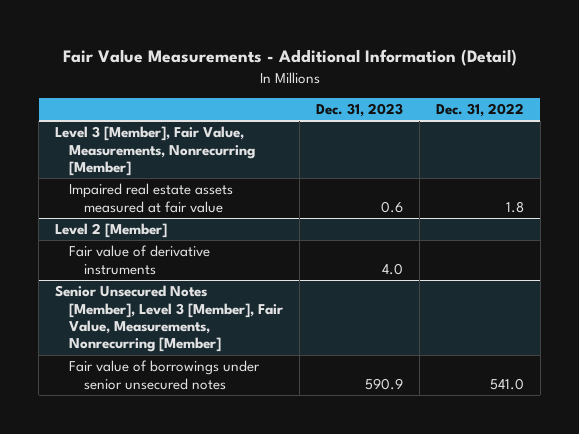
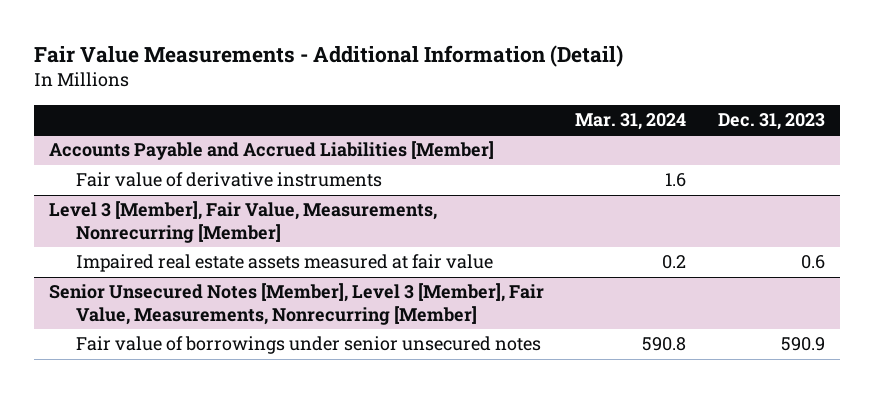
- | Dec. 31, 2023 | Dec. 31, 2022
+ | Mar. 31, 2024 | Dec. 31, 2023
+ Accounts Payable and Accrued Liabilities [Member]
+ Fair value of derivative instruments | 1.6 |
- Level 2 [Member]
- Fair value of derivative instruments | 4.0 |

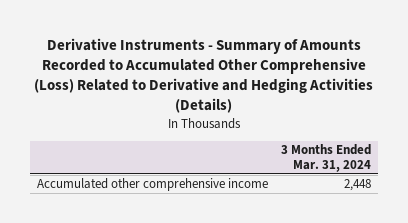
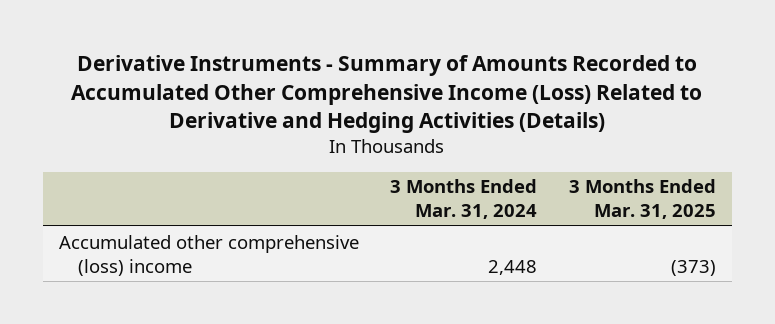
- Derivative Instruments - Summary of Amounts Recorded to Accumulated Other Comprehensive (Loss) Related to Derivative and Hedging Activities (Details)
+ Derivative Instruments - Summary of Amounts Recorded to Accumulated Other Comprehensive Income (Loss) Related to Derivative and Hedging Activities (Details)
- | 3 Months Ended Mar. 31, 2024
+ | 3 Months Ended Mar. 31, 2024 | 3 Months Ended Mar. 31, 2025
- Accumulated other comprehensive income | 2,448
+ Accumulated other comprehensive (loss) income | 2,448 | (373)

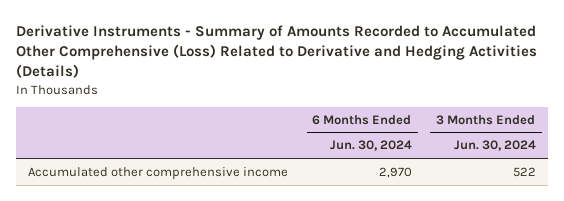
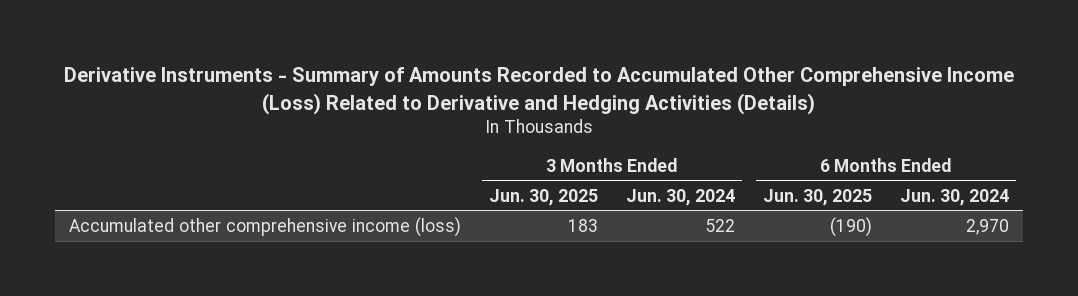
- Derivative Instruments - Summary of Amounts Recorded to Accumulated Other Comprehensive (Loss) Related to Derivative and Hedging Activities (Details)
+ Derivative Instruments - Summary of Amounts Recorded to Accumulated Other Comprehensive Income (Loss) Related to Derivative and Hedging Activities (Details)
- | 6 Months Ended Jun. 30, 2024 | 3 Months Ended Jun. 30, 2024
+ | 3 Months Ended Jun. 30, 2025 | 3 Months Ended Jun. 30, 2024 | 6 Months Ended Jun. 30, 2025 | 6 Months Ended Jun. 30, 2024
- Accumulated other comprehensive income | 2,970 | 522
+ Accumulated other comprehensive income (loss) | 183 | 522 | (190) | 2,970

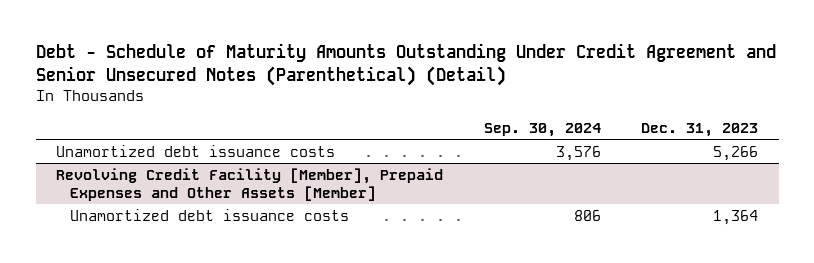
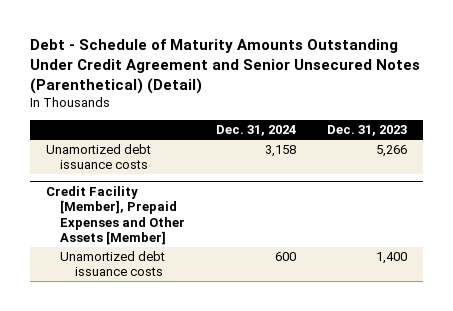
- | Sep. 30, 2024 | Dec. 31, 2023
+ | Dec. 31, 2024 | Dec. 31, 2023
- Revolving Credit Facility [Member], Prepaid Expenses and Other Assets [Member]
- Unamortized debt issuance costs | 806 | 1,364
+ Credit Facility [Member], Prepaid Expenses and Other Assets [Member]
+ Unamortized debt issuance costs | 600 | 1,400

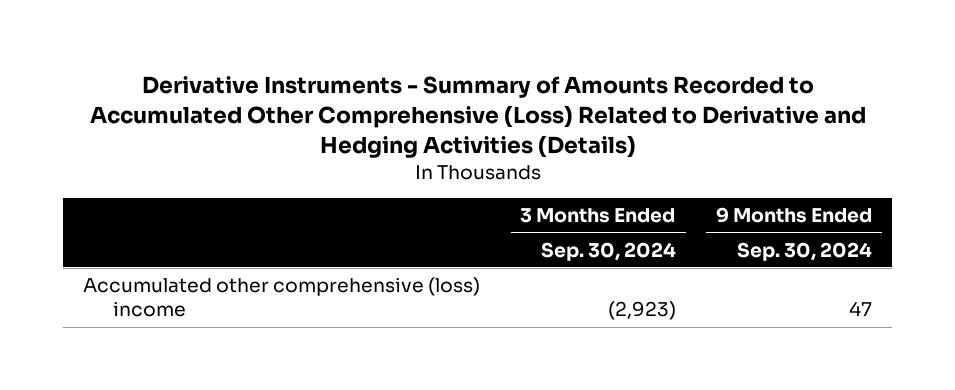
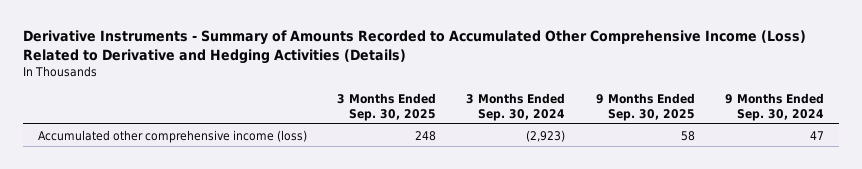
- Derivative Instruments - Summary of Amounts Recorded to Accumulated Other Comprehensive (Loss) Related to Derivative and Hedging Activities (Details)
+ Derivative Instruments - Summary of Amounts Recorded to Accumulated Other Comprehensive Income (Loss) Related to Derivative and Hedging Activities (Details)
- | 3 Months Ended Sep. 30, 2024 | 9 Months Ended Sep. 30, 2024
+ | 3 Months Ended Sep. 30, 2025 | 3 Months Ended Sep. 30, 2024 | 9 Months Ended Sep. 30, 2025 | 9 Months Ended Sep. 30, 2024
- Accumulated other comprehensive (loss) income | (2,923) | 47
+ Accumulated other comprehensive income (loss) | 248 | (2,923) | 58 | 47

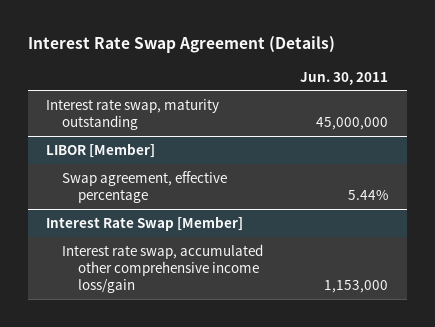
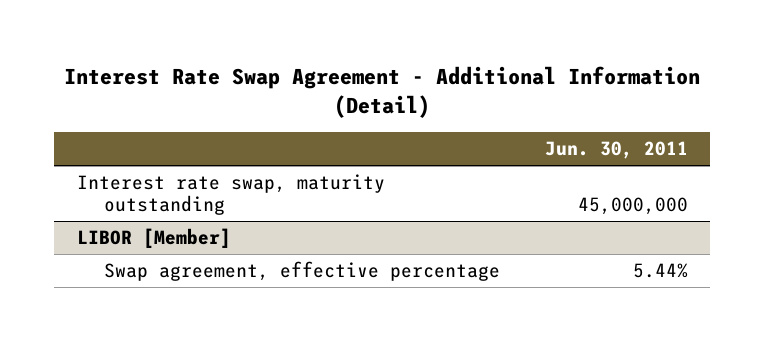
- Interest Rate Swap Agreement (Details)
+ Interest Rate Swap Agreement - Additional Information (Detail)
- Interest Rate Swap [Member]
- Interest rate swap, accumulated other comprehensive income loss/gain | 1,153,000

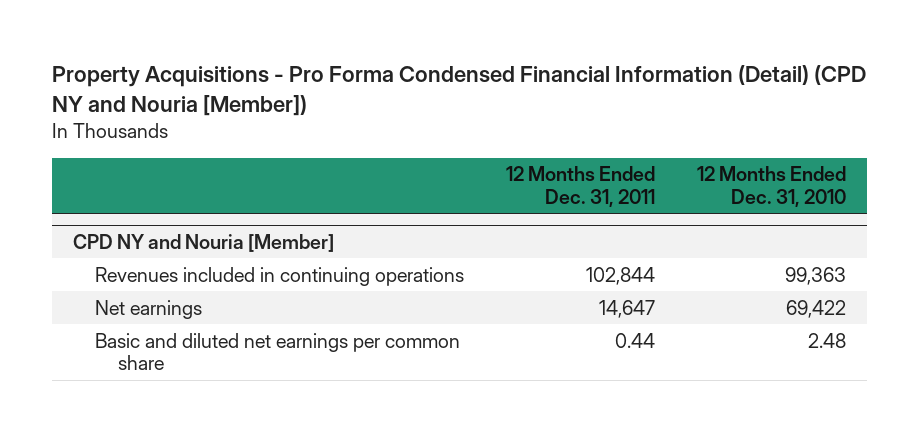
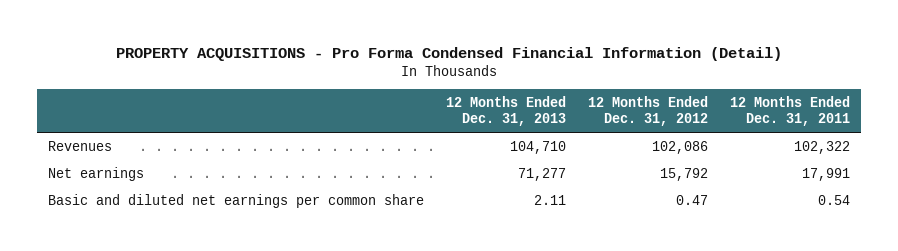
- Property Acquisitions - Pro Forma Condensed Financial Information (Detail) (CPD NY and Nouria [Member])
+ PROPERTY ACQUISITIONS - Pro Forma Condensed Financial Information (Detail)
- | 12 Months Ended Dec. 31, 2011 | 12 Months Ended Dec. 31, 2010
+ | 12 Months Ended Dec. 31, 2013 | 12 Months Ended Dec. 31, 2012 | 12 Months Ended Dec. 31, 2011
- CPD NY and Nouria [Member]
- Revenues included in continuing operations | 102,844 | 99,363
- Net earnings | 14,647 | 69,422
- Basic and diluted net earnings per common share | 0.44 | 2.48
+ Revenues | 104,710 | 102,086 | 102,322
+ Net earnings | 71,277 | 15,792 | 17,991
+ Basic and diluted net earnings per common share | 2.11 | 0.47 | 0.54

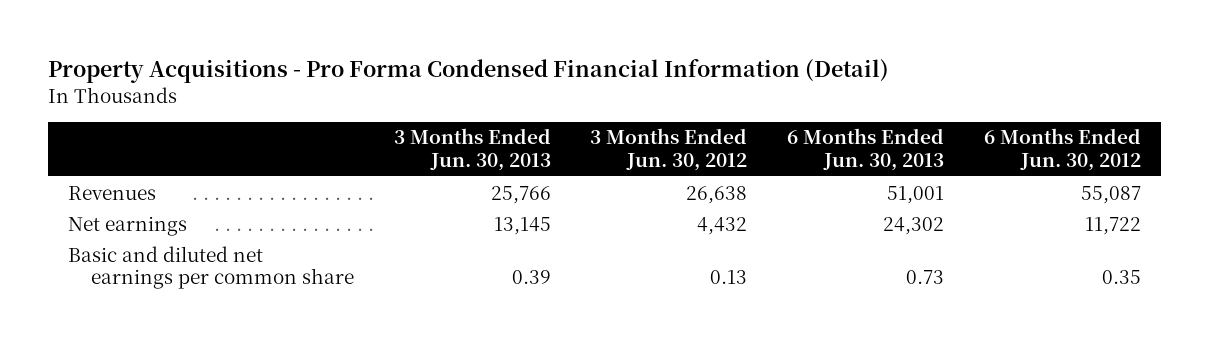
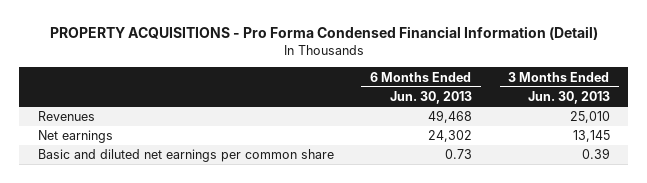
- Property Acquisitions - Pro Forma Condensed Financial Information (Detail)
+ PROPERTY ACQUISITIONS - Pro Forma Condensed Financial Information (Detail)
- | 3 Months Ended Jun. 30, 2013 | 3 Months Ended Jun. 30, 2012 | 6 Months Ended Jun. 30, 2013 | 6 Months Ended Jun. 30, 2012
+ | 6 Months Ended Jun. 30, 2013 | 3 Months Ended Jun. 30, 2013
- Revenues | 25,766 | 26,638 | 51,001 | 55,087
+ Revenues | 49,468 | 25,010

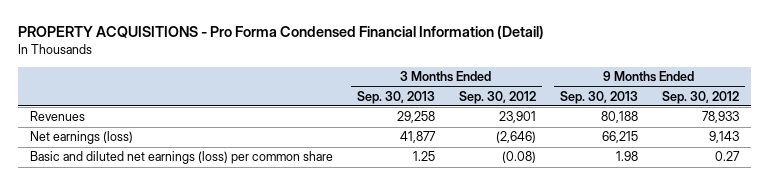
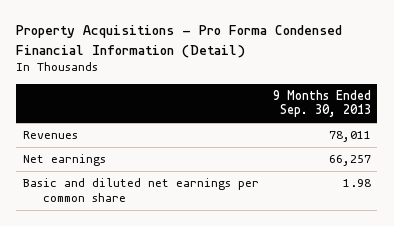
- PROPERTY ACQUISITIONS - Pro Forma Condensed Financial Information (Detail)
+ Property Acquisitions - Pro Forma Condensed Financial Information (Detail)
- | 3 Months Ended Sep. 30, 2013 | 3 Months Ended Sep. 30, 2012 | 9 Months Ended Sep. 30, 2013 | 9 Months Ended Sep. 30, 2012
+ | 9 Months Ended Sep. 30, 2013
- Revenues | 29,258 | 23,901 | 80,188 | 78,933
- Net earnings (loss) | 41,877 | (2,646) | 66,215 | 9,143
- Basic and diluted net earnings (loss) per common share | 1.25 | (0.08) | 1.98 | 0.27
+ Revenues | 78,011
+ Net earnings | 66,257
+ Basic and diluted net earnings per common share | 1.98

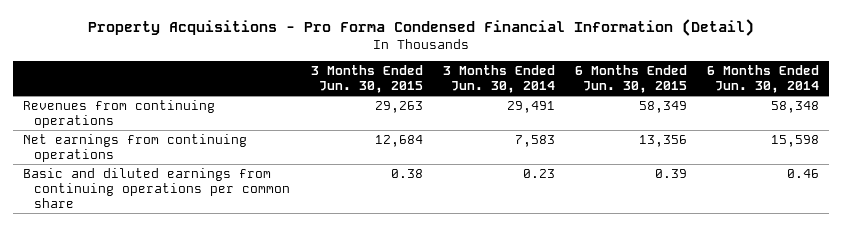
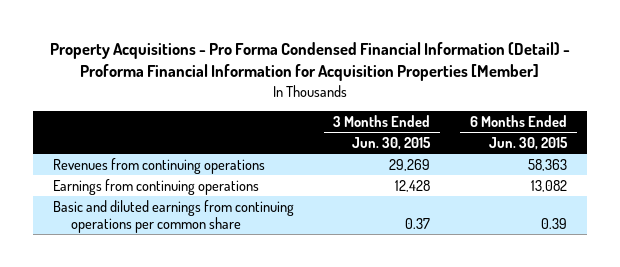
- Property Acquisitions - Pro Forma Condensed Financial Information (Detail)
+ Property Acquisitions - Pro Forma Condensed Financial Information (Detail) - Proforma Financial Information for Acquisition Properties [Member]
- | 3 Months Ended Jun. 30, 2015 | 3 Months Ended Jun. 30, 2014 | 6 Months Ended Jun. 30, 2015 | 6 Months Ended Jun. 30, 2014
+ | 3 Months Ended Jun. 30, 2015 | 6 Months Ended Jun. 30, 2015
- Revenues from continuing operations | 29,263 | 29,491 | 58,349 | 58,348
- Net earnings from continuing operations | 12,684 | 7,583 | 13,356 | 15,598
- Basic and diluted earnings from continuing operations per common share | 0.38 | 0.23 | 0.39 | 0.46
+ Revenues from continuing operations | 29,269 | 58,363
+ Earnings from continuing operations | 12,428 | 13,082
+ Basic and diluted earnings from continuing operations per common share | 0.37 | 0.39

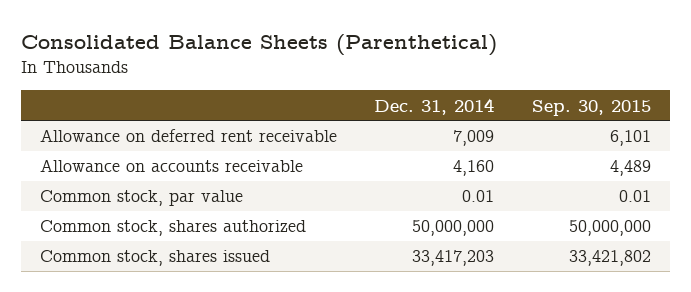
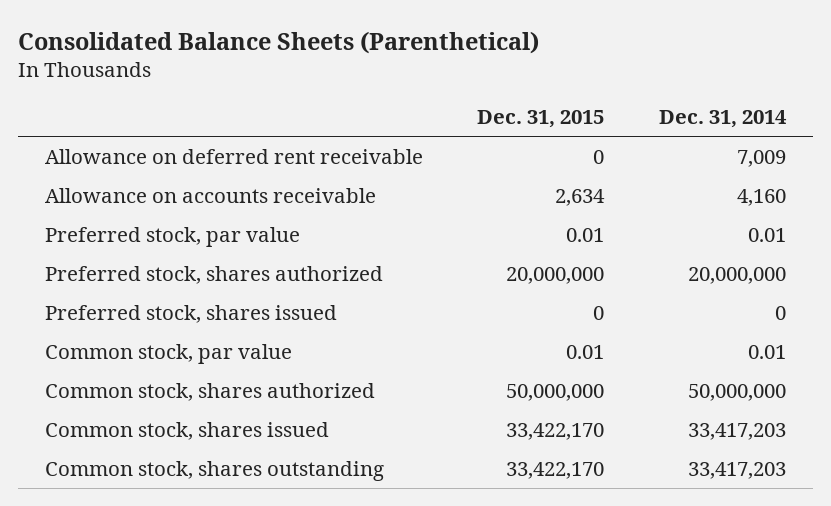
- | Dec. 31, 2014 | Sep. 30, 2015
+ | Dec. 31, 2015 | Dec. 31, 2014
+ Preferred stock, par value | 0.01 | 0.01
+ Preferred stock, shares authorized | 20,000,000 | 20,000,000
+ Preferred stock, shares issued | 0 | 0
+ Common stock, shares outstanding | 33,422,170 | 33,417,203

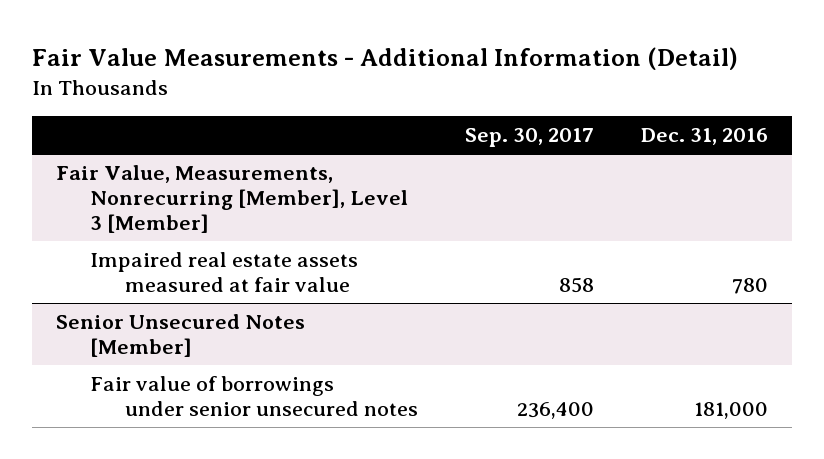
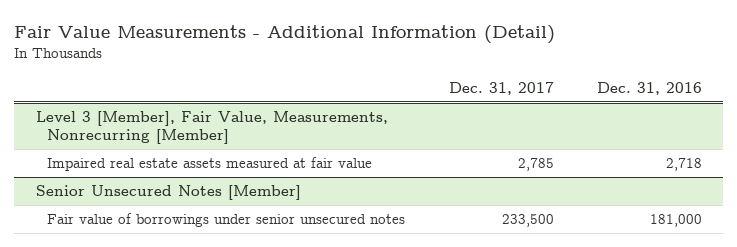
- | Sep. 30, 2017 | Dec. 31, 2016
+ | Dec. 31, 2017 | Dec. 31, 2016
- Fair Value, Measurements, Nonrecurring [Member], Level 3 [Member]
- Impaired real estate assets measured at fair value | 858 | 780
+ Level 3 [Member], Fair Value, Measurements, Nonrecurring [Member]
+ Impaired real estate assets measured at fair value | 2,785 | 2,718

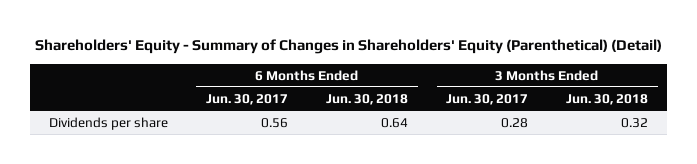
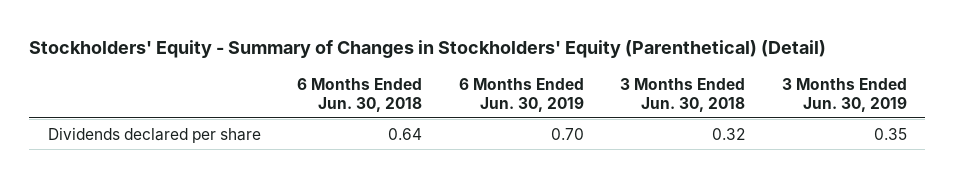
- Shareholders' Equity - Summary of Changes in Shareholders' Equity (Parenthetical) (Detail)
+ Stockholders' Equity - Summary of Changes in Stockholders' Equity (Parenthetical) (Detail)
- | 6 Months Ended Jun. 30, 2017 | 6 Months Ended Jun. 30, 2018 | 3 Months Ended Jun. 30, 2017 | 3 Months Ended Jun. 30, 2018
+ | 6 Months Ended Jun. 30, 2018 | 6 Months Ended Jun. 30, 2019 | 3 Months Ended Jun. 30, 2018 | 3 Months Ended Jun. 30, 2019
- Dividends per share | 0.56 | 0.64 | 0.28 | 0.32
+ Dividends declared per share | 0.64 | 0.70 | 0.32 | 0.35

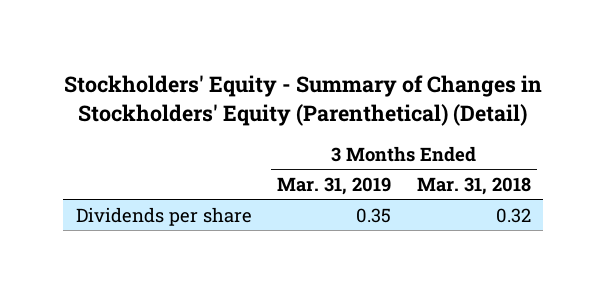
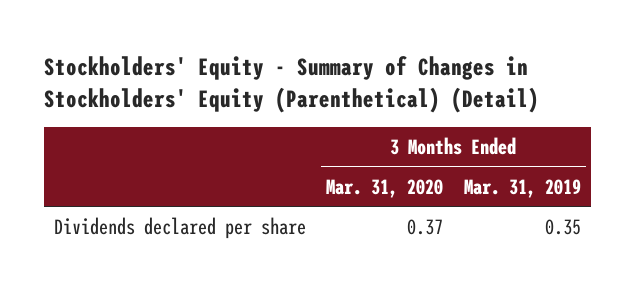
- | 3 Months Ended Mar. 31, 2019 | 3 Months Ended Mar. 31, 2018
+ | 3 Months Ended Mar. 31, 2020 | 3 Months Ended Mar. 31, 2019
- Dividends per share | 0.35 | 0.32
+ Dividends declared per share | 0.37 | 0.35

